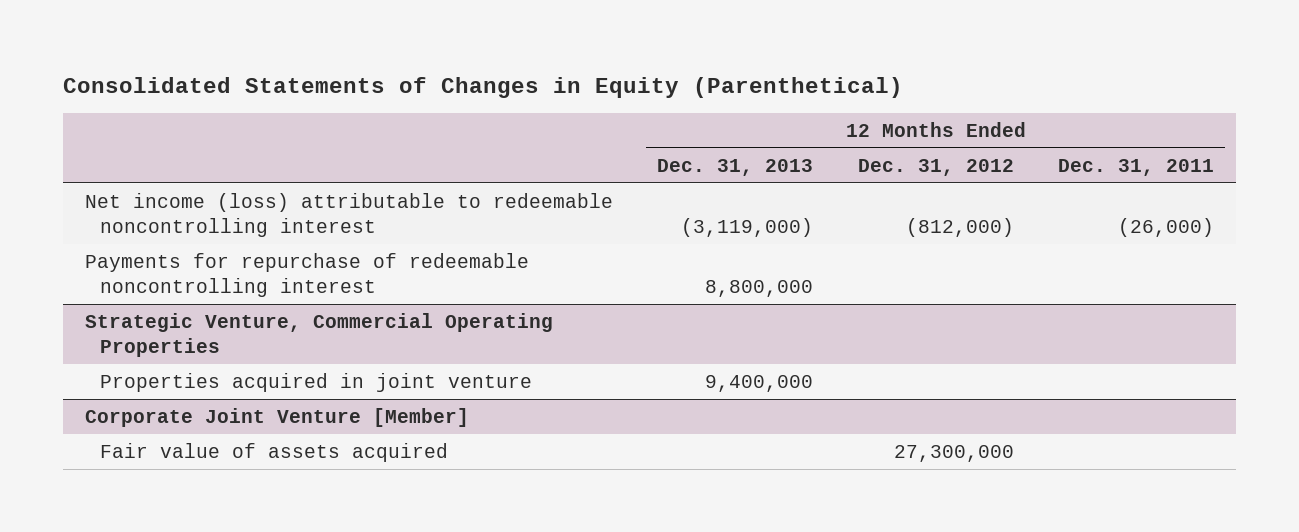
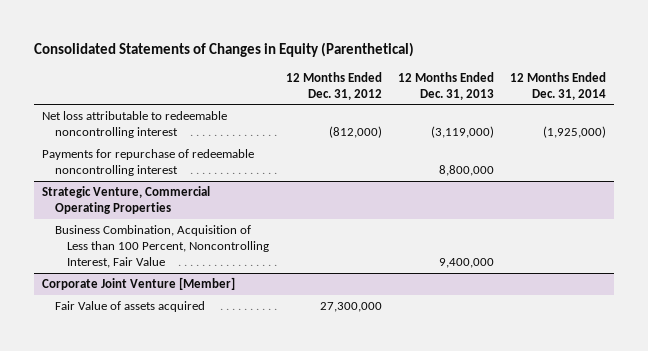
- | 12 Months Ended Dec. 31, 2013 | 12 Months Ended Dec. 31, 2012 | 12 Months Ended Dec. 31, 2011
+ | 12 Months Ended Dec. 31, 2012 | 12 Months Ended Dec. 31, 2013 | 12 Months Ended Dec. 31, 2014
- Net income (loss) attributable to redeemable noncontrolling interest | (3,119,000) | (812,000) | (26,000)
+ Net loss attributable to redeemable noncontrolling interest | (812,000) | (3,119,000) | (1,925,000)
@ Strategic Venture, Commercial Operating Properties
- Properties acquired in joint venture | 9,400,000 | |
+ Business Combination, Acquisition of Less than 100 Percent, Noncontrolling Interest, Fair Value | | 9,400,000 |
@ Corporate Joint Venture [Member]
- Fair value of assets acquired | | 27,300,000 |
+ Fair Value of assets acquired | 27,300,000 | |

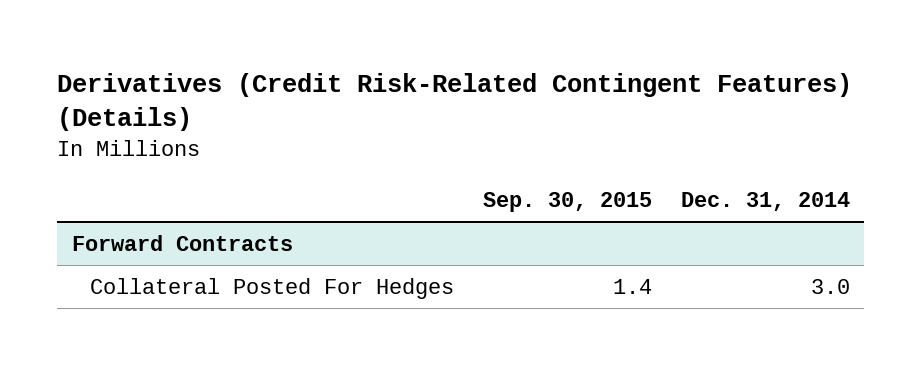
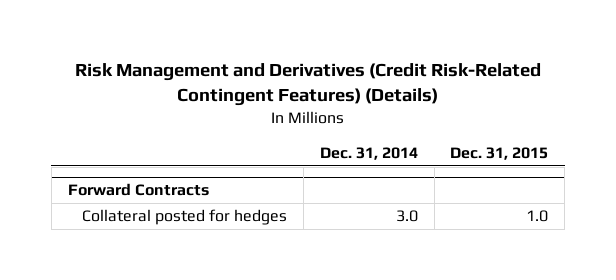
- Derivatives (Credit Risk-Related Contingent Features) (Details)
+ Risk Management and Derivatives (Credit Risk-Related Contingent Features) (Details)
- | Sep. 30, 2015 | Dec. 31, 2014
+ | Dec. 31, 2014 | Dec. 31, 2015
@ Forward Contracts
- Collateral Posted For Hedges | 1.4 | 3.0
+ Collateral posted for hedges | 3.0 | 1.0

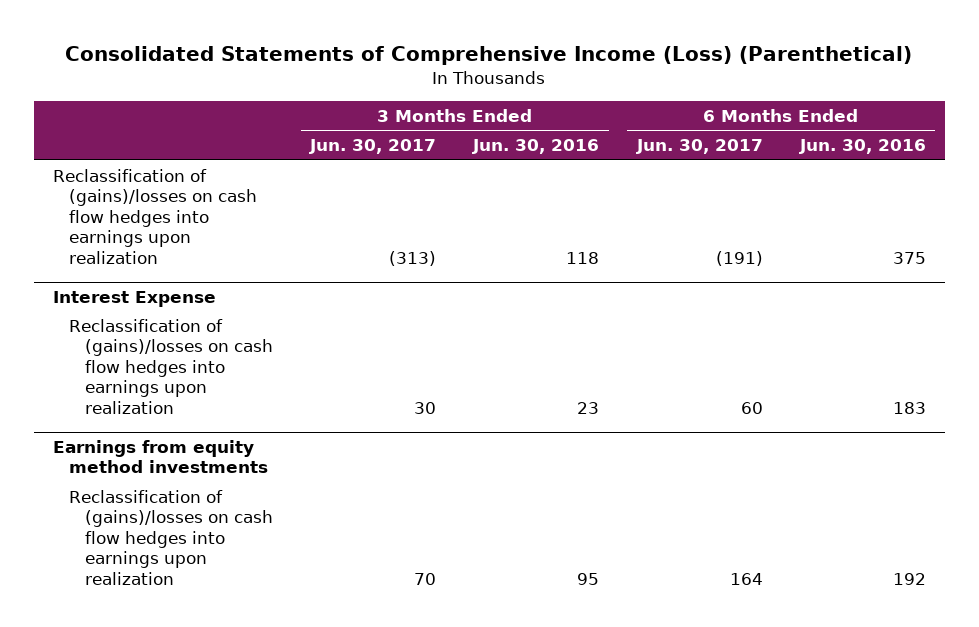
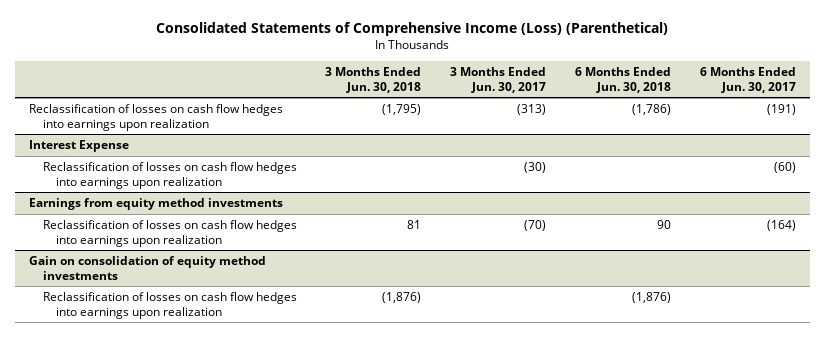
- | 3 Months Ended Jun. 30, 2017 | 3 Months Ended Jun. 30, 2016 | 6 Months Ended Jun. 30, 2017 | 6 Months Ended Jun. 30, 2016
+ | 3 Months Ended Jun. 30, 2018 | 3 Months Ended Jun. 30, 2017 | 6 Months Ended Jun. 30, 2018 | 6 Months Ended Jun. 30, 2017
- Reclassification of (gains)/losses on cash flow hedges into earnings upon realization | (313) | 118 | (191) | 375
+ Reclassification of losses on cash flow hedges into earnings upon realization | (1,795) | (313) | (1,786) | (191)
@ Interest Expense
- Reclassification of (gains)/losses on cash flow hedges into earnings upon realization | 30 | 23 | 60 | 183
+ Reclassification of losses on cash flow hedges into earnings upon realization | | (30) | | (60)
@ Earnings from equity method investments
- Reclassification of (gains)/losses on cash flow hedges into earnings upon realization | 70 | 95 | 164 | 192
+ Reclassification of losses on cash flow hedges into earnings upon realization | 81 | (70) | 90 | (164)
+ Gain on consolidation of equity method investments
+ Reclassification of losses on cash flow hedges into earnings upon realization | (1,876) | | (1,876) |

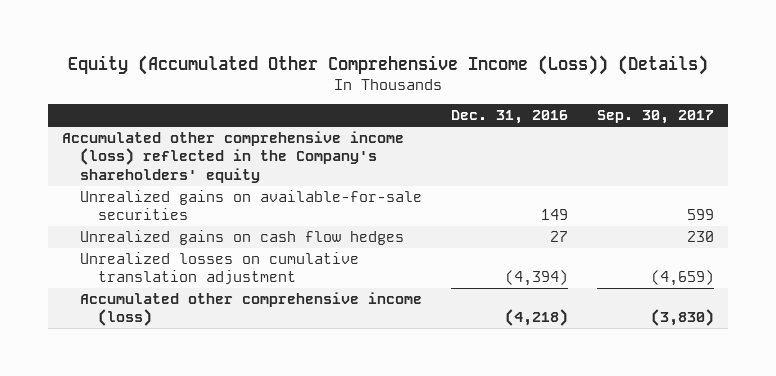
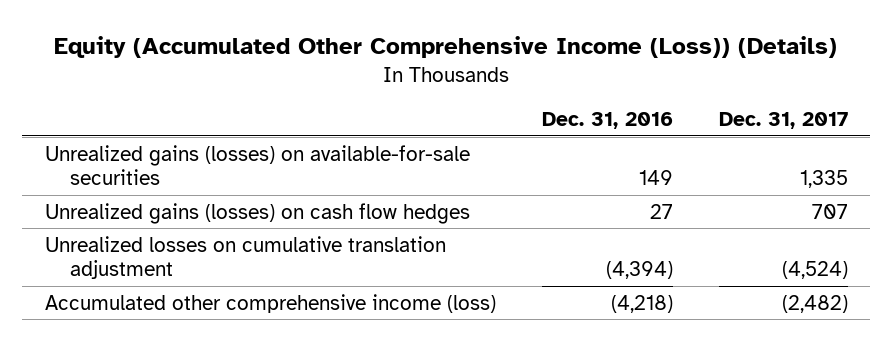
- | Dec. 31, 2016 | Sep. 30, 2017
+ | Dec. 31, 2016 | Dec. 31, 2017
- Accumulated other comprehensive income (loss) reflected in the Company's shareholders' equity
- Unrealized gains on available-for-sale securities | 149 | 599
- Unrealized gains on cash flow hedges | 27 | 230
+ Unrealized gains (losses) on available-for-sale securities | 149 | 1,335
+ Unrealized gains (losses) on cash flow hedges | 27 | 707

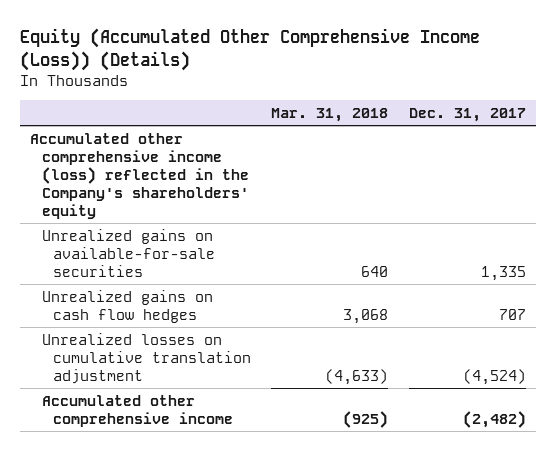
- | Dec. 31, 2016 | Dec. 31, 2017
+ | Mar. 31, 2018 | Dec. 31, 2017
- Unrealized gains (losses) on available-for-sale securities | 149 | 1,335
- Unrealized gains (losses) on cash flow hedges | 27 | 707
+ Accumulated other comprehensive income (loss) reflected in the Company's shareholders' equity
+ Unrealized gains on available-for-sale securities | 640 | 1,335
+ Unrealized gains on cash flow hedges | 3,068 | 707
- Accumulated other comprehensive income (loss) | (4,218) | (2,482)
+ Accumulated other comprehensive income | (925) | (2,482)

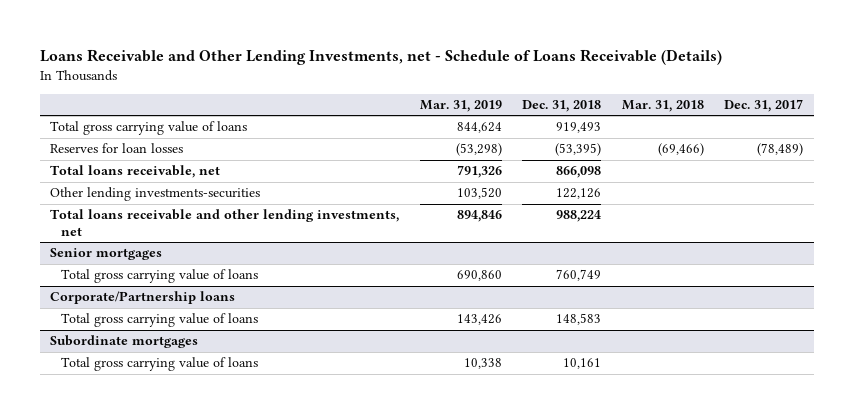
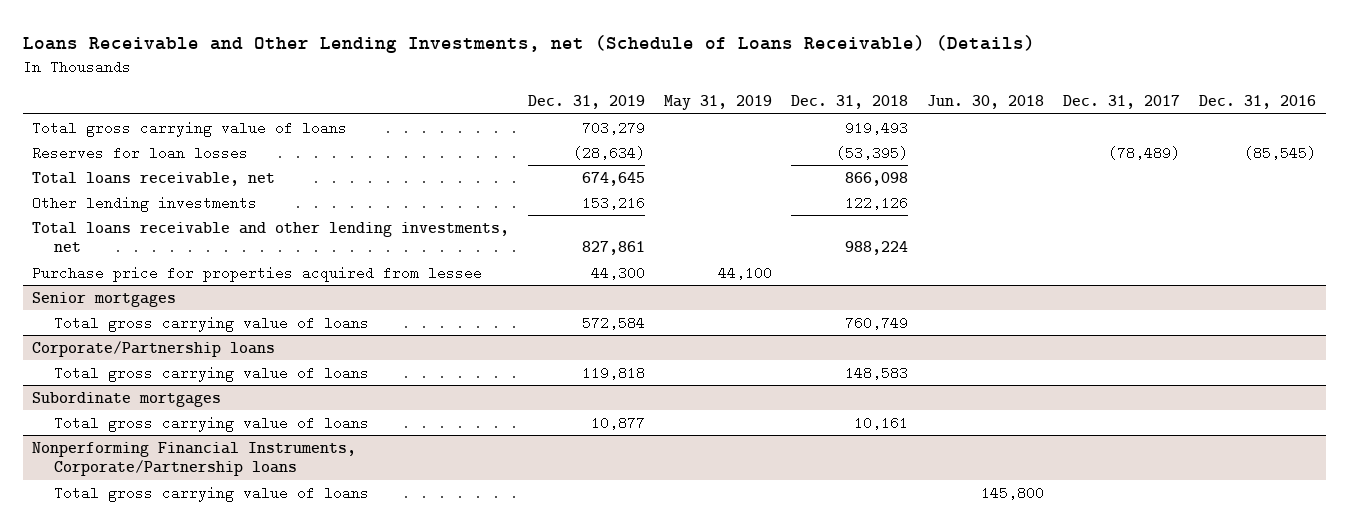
- Loans Receivable and Other Lending Investments, net - Schedule of Loans Receivable (Details)
+ Loans Receivable and Other Lending Investments, net (Schedule of Loans Receivable) (Details)
- | Mar. 31, 2019 | Dec. 31, 2018 | Mar. 31, 2018 | Dec. 31, 2017
+ | Dec. 31, 2019 | May 31, 2019 | Dec. 31, 2018 | Jun. 30, 2018 | Dec. 31, 2017 | Dec. 31, 2016
- Other lending investments-securities | 103,520 | 122,126 | |
+ Other lending investments | 153,216 | | 122,126 | | |
+ Purchase price for properties acquired from lessee | 44,300 | 44,100 | | | |
+ Nonperforming Financial Instruments, Corporate/Partnership loans
+ Total gross carrying value of loans | | | | 145,800 | |

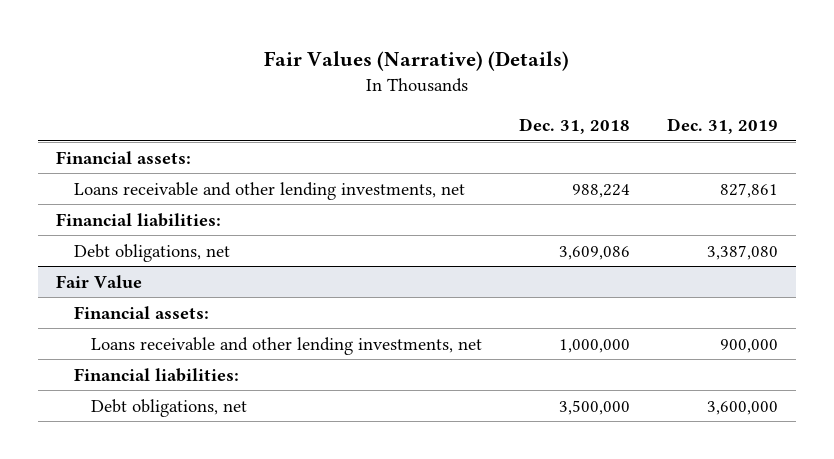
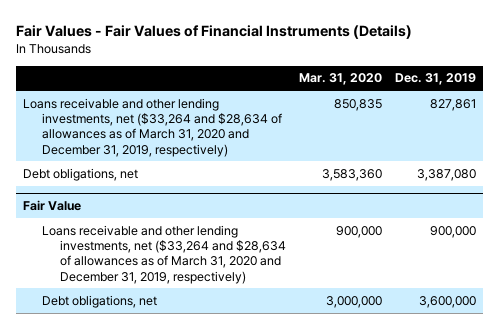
- Fair Values (Narrative) (Details)
+ Fair Values - Fair Values of Financial Instruments (Details)
- | Dec. 31, 2018 | Dec. 31, 2019
+ | Mar. 31, 2020 | Dec. 31, 2019
- Financial assets:
- Loans receivable and other lending investments, net | 988,224 | 827,861
- Financial liabilities:
+ Loans receivable and other lending investments, net ($33,264 and $28,634 of allowances as of March 31, 2020 and December 31, 2019, respectively) | 850,835 | 827,861
@ Fair Value
- Financial assets:
- Loans receivable and other lending investments, net | 1,000,000 | 900,000
- Financial liabilities:
+ Loans receivable and other lending investments, net ($33,264 and $28,634 of allowances as of March 31, 2020 and December 31, 2019, respectively) | 900,000 | 900,000

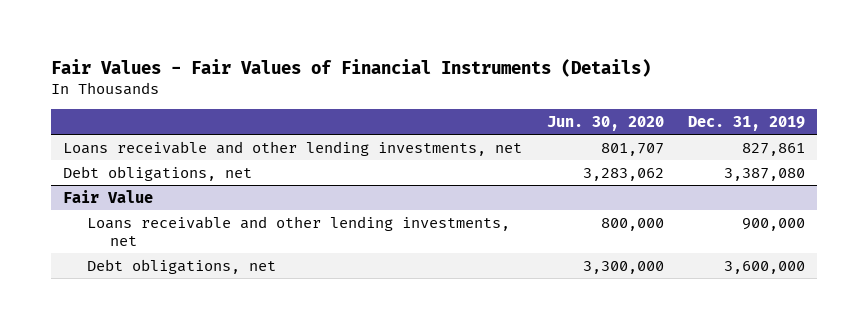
- | Mar. 31, 2020 | Dec. 31, 2019
+ | Jun. 30, 2020 | Dec. 31, 2019
- Loans receivable and other lending investments, net ($33,264 and $28,634 of allowances as of March 31, 2020 and December 31, 2019, respectively) | 850,835 | 827,861
+ Loans receivable and other lending investments, net | 801,707 | 827,861
@ Fair Value
- Loans receivable and other lending investments, net ($33,264 and $28,634 of allowances as of March 31, 2020 and December 31, 2019, respectively) | 900,000 | 900,000
+ Loans receivable and other lending investments, net | 800,000 | 900,000

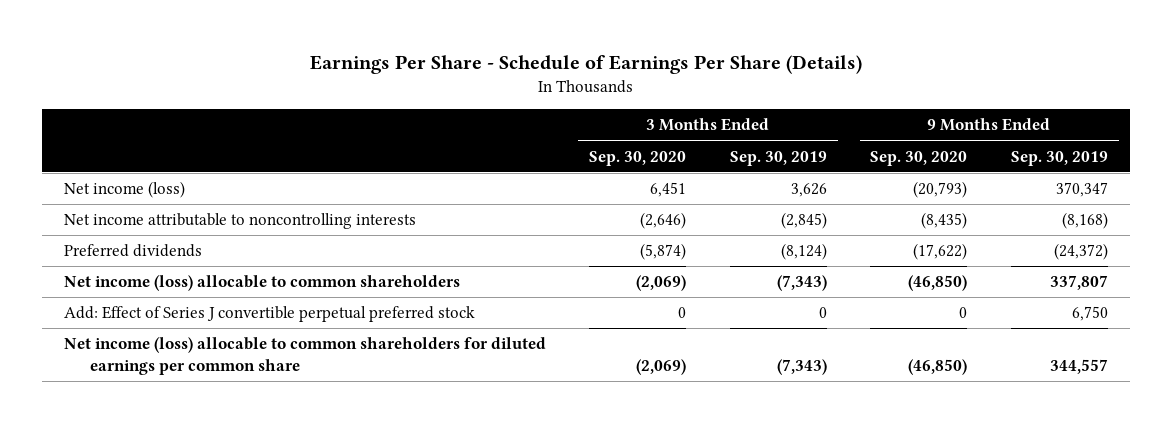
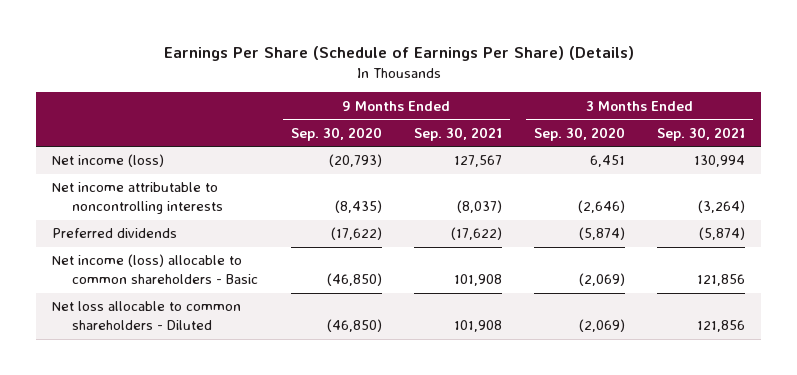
- Earnings Per Share - Schedule of Earnings Per Share (Details)
+ Earnings Per Share (Schedule of Earnings Per Share) (Details)
- | 3 Months Ended Sep. 30, 2020 | 3 Months Ended Sep. 30, 2019 | 9 Months Ended Sep. 30, 2020 | 9 Months Ended Sep. 30, 2019
+ | 9 Months Ended Sep. 30, 2020 | 9 Months Ended Sep. 30, 2021 | 3 Months Ended Sep. 30, 2020 | 3 Months Ended Sep. 30, 2021
- Net income (loss) allocable to common shareholders | (2,069) | (7,343) | (46,850) | 337,807
- Add: Effect of Series J convertible perpetual preferred stock | 0 | 0 | 0 | 6,750
- Net income (loss) allocable to common shareholders for diluted earnings per common share | (2,069) | (7,343) | (46,850) | 344,557
+ Net income (loss) allocable to common shareholders - Basic | (46,850) | 101,908 | (2,069) | 121,856
+ Net loss allocable to common shareholders - Diluted | (46,850) | 101,908 | (2,069) | 121,856

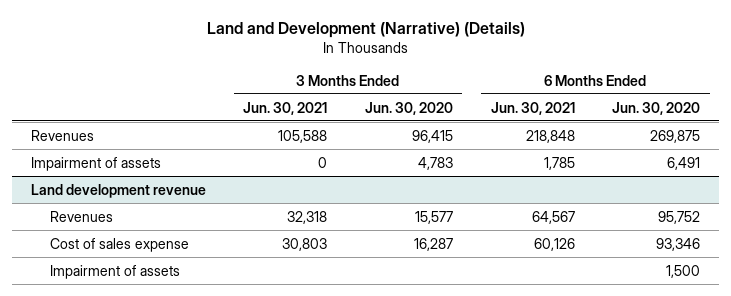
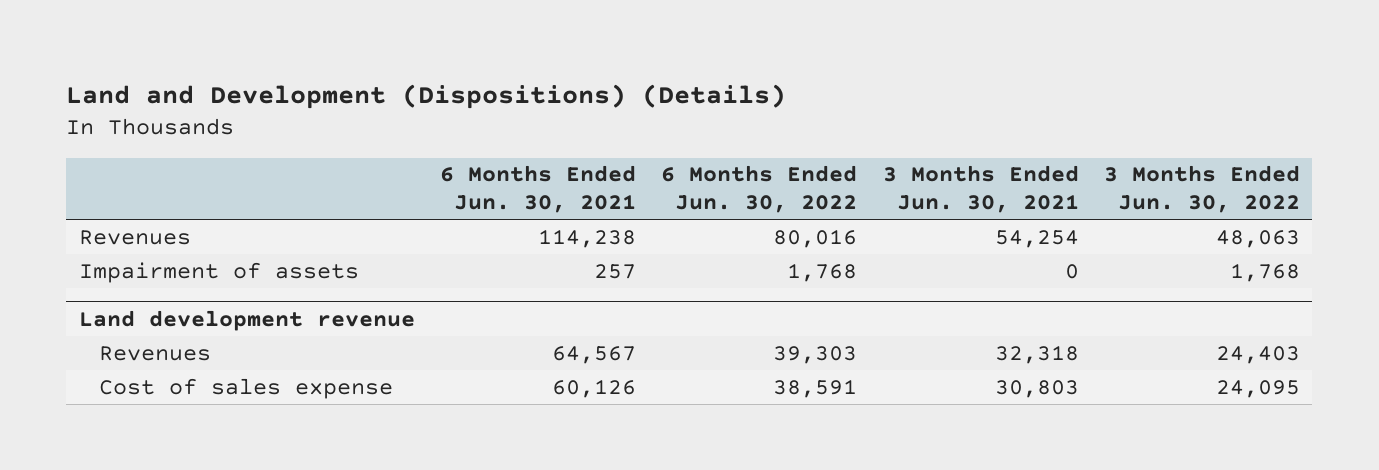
- Land and Development (Narrative) (Details)
+ Land and Development (Dispositions) (Details)
- | 3 Months Ended Jun. 30, 2021 | 3 Months Ended Jun. 30, 2020 | 6 Months Ended Jun. 30, 2021 | 6 Months Ended Jun. 30, 2020
+ | 6 Months Ended Jun. 30, 2021 | 6 Months Ended Jun. 30, 2022 | 3 Months Ended Jun. 30, 2021 | 3 Months Ended Jun. 30, 2022
- Revenues | 105,588 | 96,415 | 218,848 | 269,875
- Impairment of assets | 0 | 4,783 | 1,785 | 6,491
+ Revenues | 114,238 | 80,016 | 54,254 | 48,063
+ Impairment of assets | 257 | 1,768 | 0 | 1,768
@ Land development revenue
- Impairment of assets | | | | 1,500

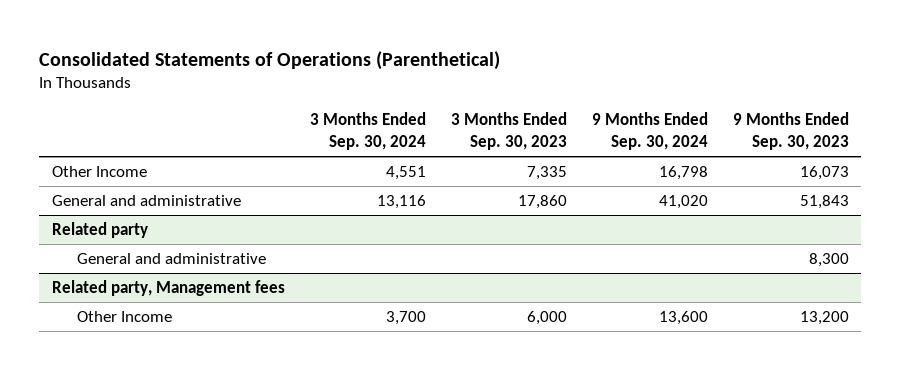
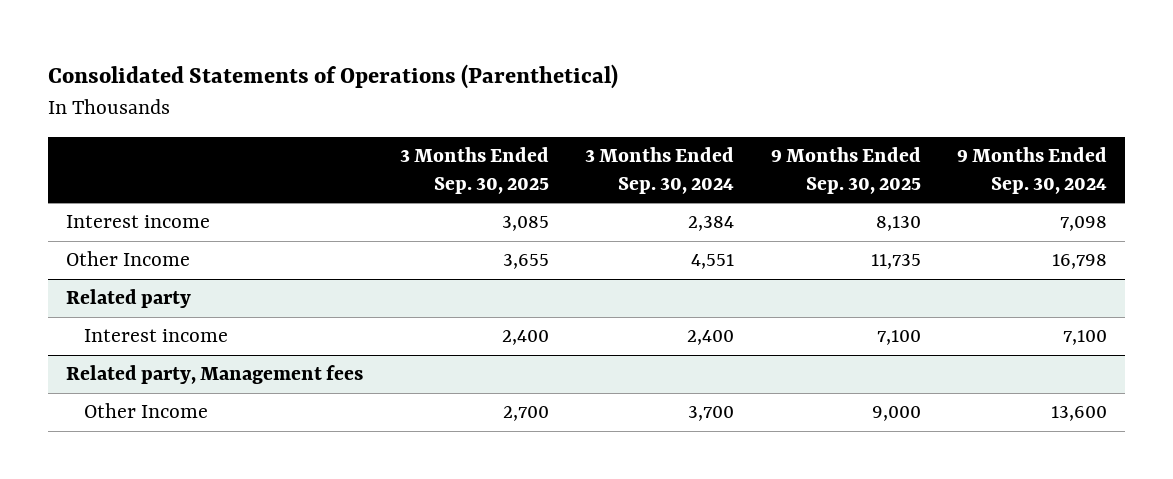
- | 3 Months Ended Sep. 30, 2024 | 3 Months Ended Sep. 30, 2023 | 9 Months Ended Sep. 30, 2024 | 9 Months Ended Sep. 30, 2023
+ | 3 Months Ended Sep. 30, 2025 | 3 Months Ended Sep. 30, 2024 | 9 Months Ended Sep. 30, 2025 | 9 Months Ended Sep. 30, 2024
+ Interest income | 3,085 | 2,384 | 8,130 | 7,098
- General and administrative | 13,116 | 17,860 | 41,020 | 51,843
@ Related party
- General and administrative | | | | 8,300
+ Interest income | 2,400 | 2,400 | 7,100 | 7,100

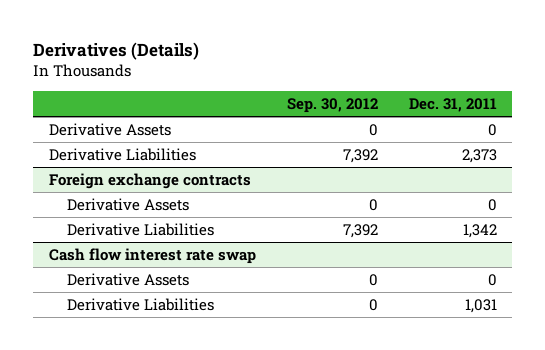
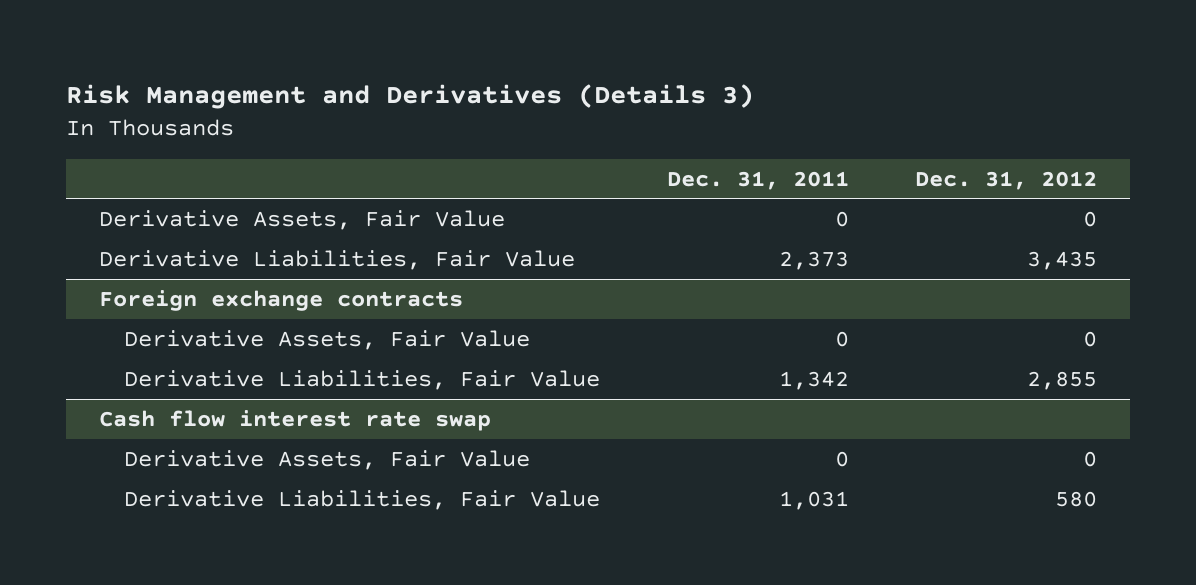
- Derivatives (Details)
+ Risk Management and Derivatives (Details 3)
- | Sep. 30, 2012 | Dec. 31, 2011
+ | Dec. 31, 2011 | Dec. 31, 2012
- Derivative Assets | 0 | 0
- Derivative Liabilities | 7,392 | 2,373
+ Derivative Assets, Fair Value | 0 | 0
+ Derivative Liabilities, Fair Value | 2,373 | 3,435
@ Foreign exchange contracts
- Derivative Assets | 0 | 0
- Derivative Liabilities | 7,392 | 1,342
+ Derivative Assets, Fair Value | 0 | 0
+ Derivative Liabilities, Fair Value | 1,342 | 2,855
@ Cash flow interest rate swap
- Derivative Assets | 0 | 0
- Derivative Liabilities | 0 | 1,031
+ Derivative Assets, Fair Value | 0 | 0
+ Derivative Liabilities, Fair Value | 1,031 | 580

